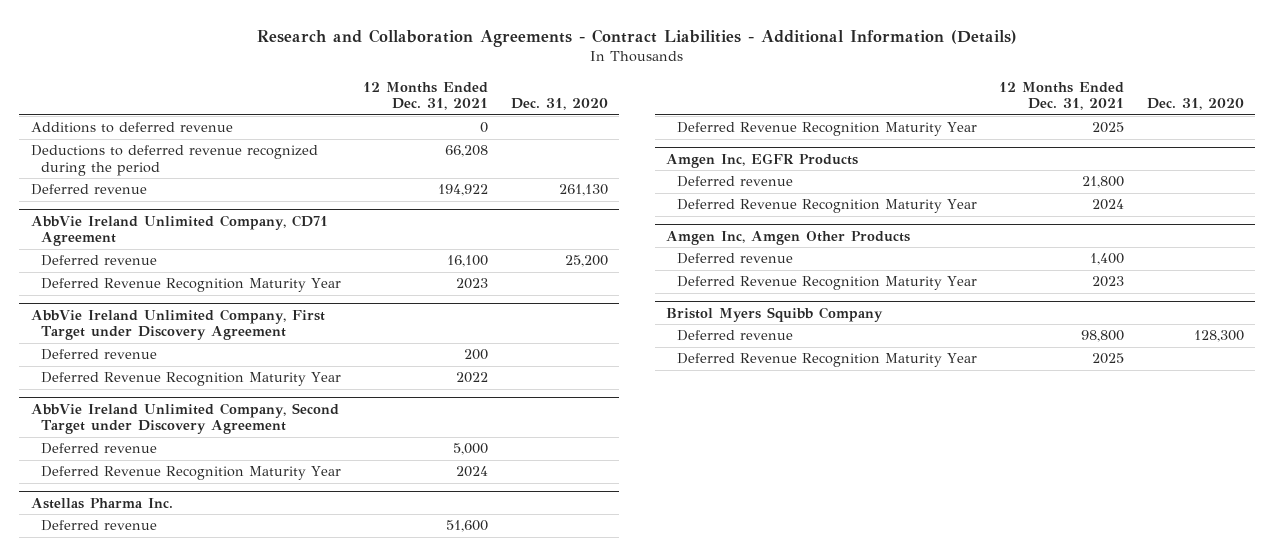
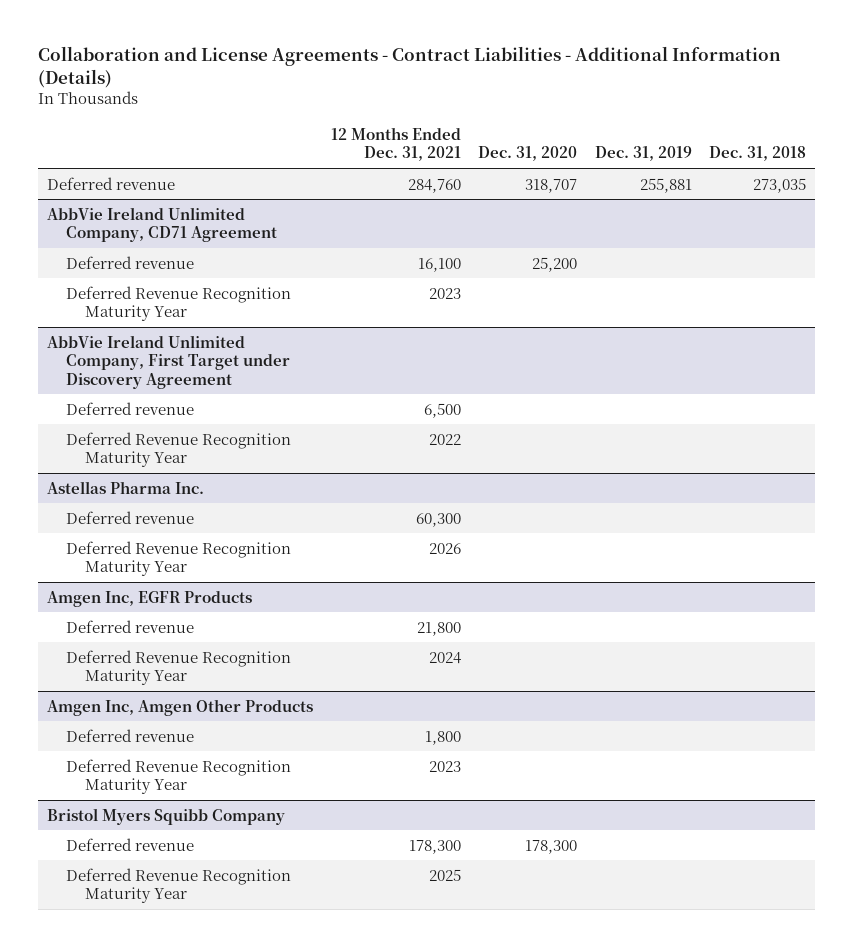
- Research and Collaboration Agreements - Contract Liabilities - Additional Information (Details)
+ Collaboration and License Agreements - Contract Liabilities - Additional Information (Details)
- | 12 Months Ended Dec. 31, 2021 | Dec. 31, 2020
+ | 12 Months Ended Dec. 31, 2021 | Dec. 31, 2020 | Dec. 31, 2019 | Dec. 31, 2018
- Additions to deferred revenue | 0 |
- Deductions to deferred revenue recognized during the period | 66,208 |
- Deferred revenue | 194,922 | 261,130
+ Deferred revenue | 284,760 | 318,707 | 255,881 | 273,035
@ AbbVie Ireland Unlimited Company, First Target under Discovery Agreement
- Deferred revenue | 200 |
+ Deferred revenue | 6,500 | | |
- AbbVie Ireland Unlimited Company, Second Target under Discovery Agreement
- Deferred revenue | 5,000 |
- Deferred Revenue Recognition Maturity Year | 2024 |
@ Astellas Pharma Inc.
- Deferred revenue | 51,600 |
- Deferred Revenue Recognition Maturity Year | 2025 |
+ Deferred revenue | 60,300 | | |
+ Deferred Revenue Recognition Maturity Year | 2026 | | |
@ Amgen Inc, Amgen Other Products
- Deferred revenue | 1,400 |
+ Deferred revenue | 1,800 | | |
@ Bristol Myers Squibb Company
- Deferred revenue | 98,800 | 128,300
+ Deferred revenue | 178,300 | 178,300 | |

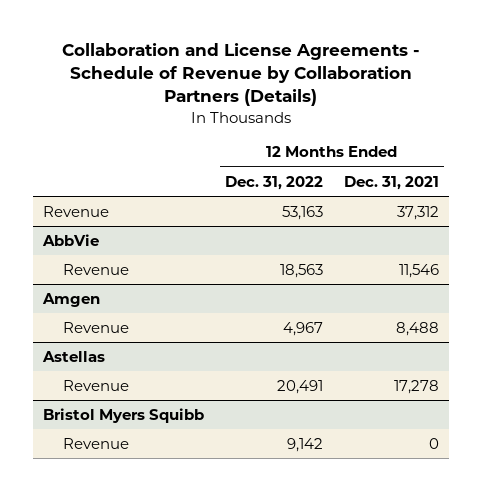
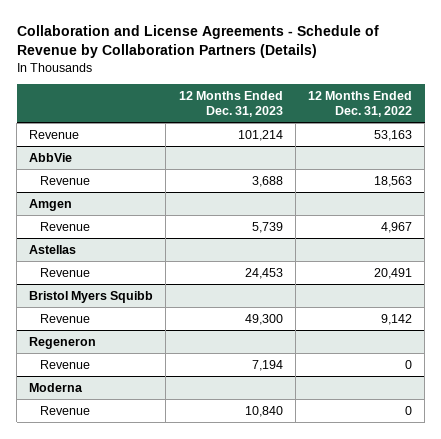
- | 12 Months Ended Dec. 31, 2022 | 12 Months Ended Dec. 31, 2021
+ | 12 Months Ended Dec. 31, 2023 | 12 Months Ended Dec. 31, 2022
+ Regeneron
+ Revenue | 7,194 | 0
+ Moderna
+ Revenue | 10,840 | 0

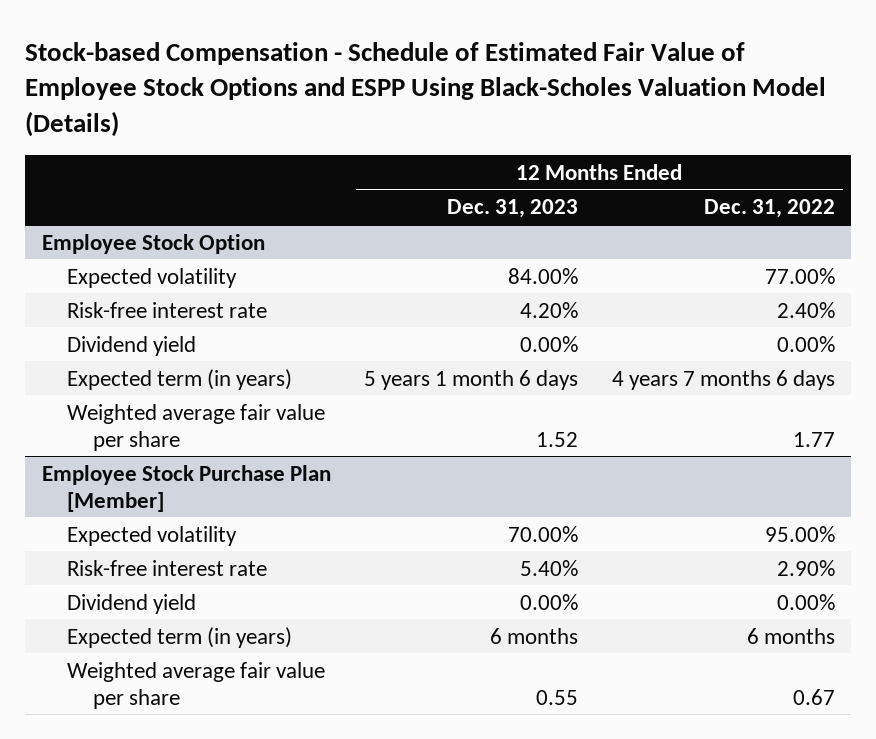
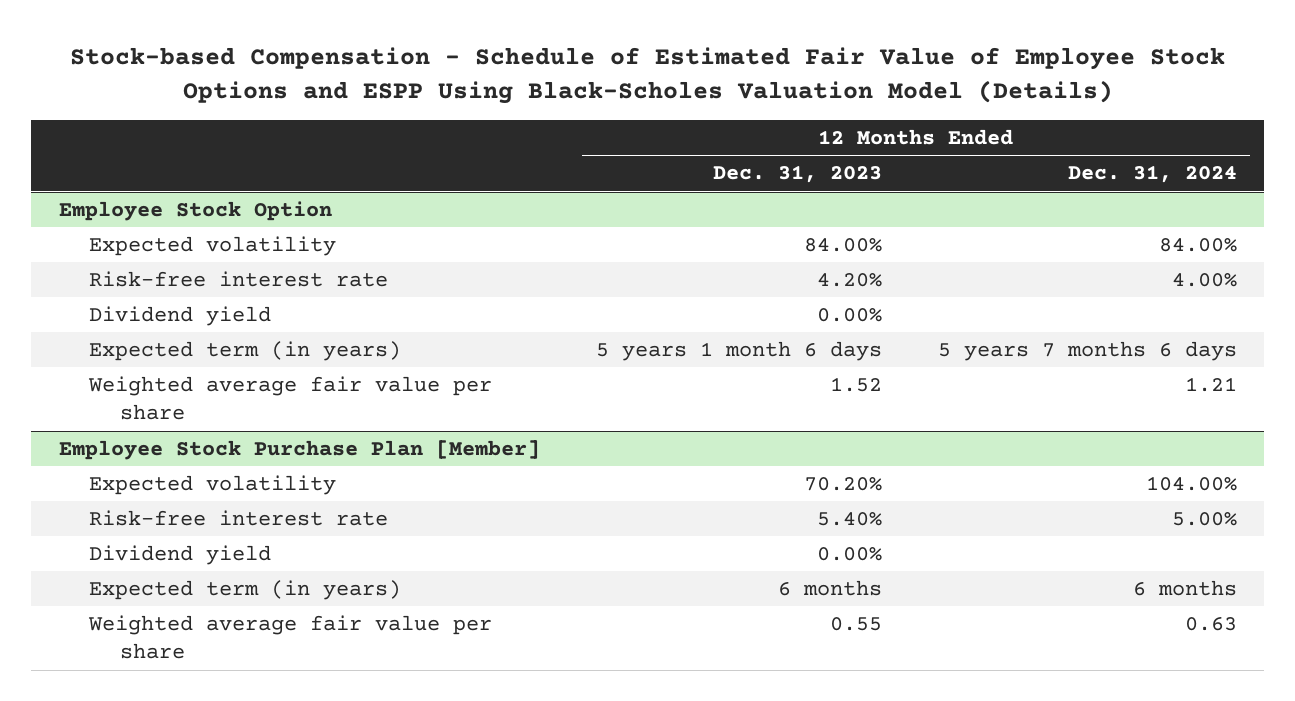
- | 12 Months Ended Dec. 31, 2023 | 12 Months Ended Dec. 31, 2022
+ | 12 Months Ended Dec. 31, 2023 | 12 Months Ended Dec. 31, 2024
@ Employee Stock Purchase Plan [Member]
- Expected volatility | 70.00% | 95.00%
+ Expected volatility | 70.20% | 104.00%

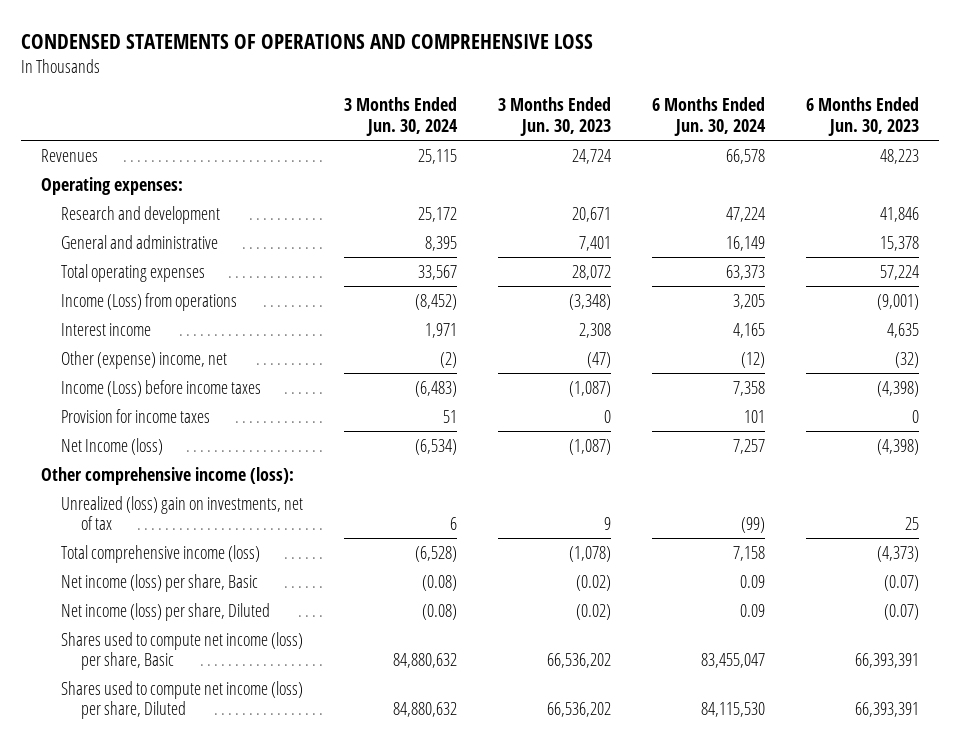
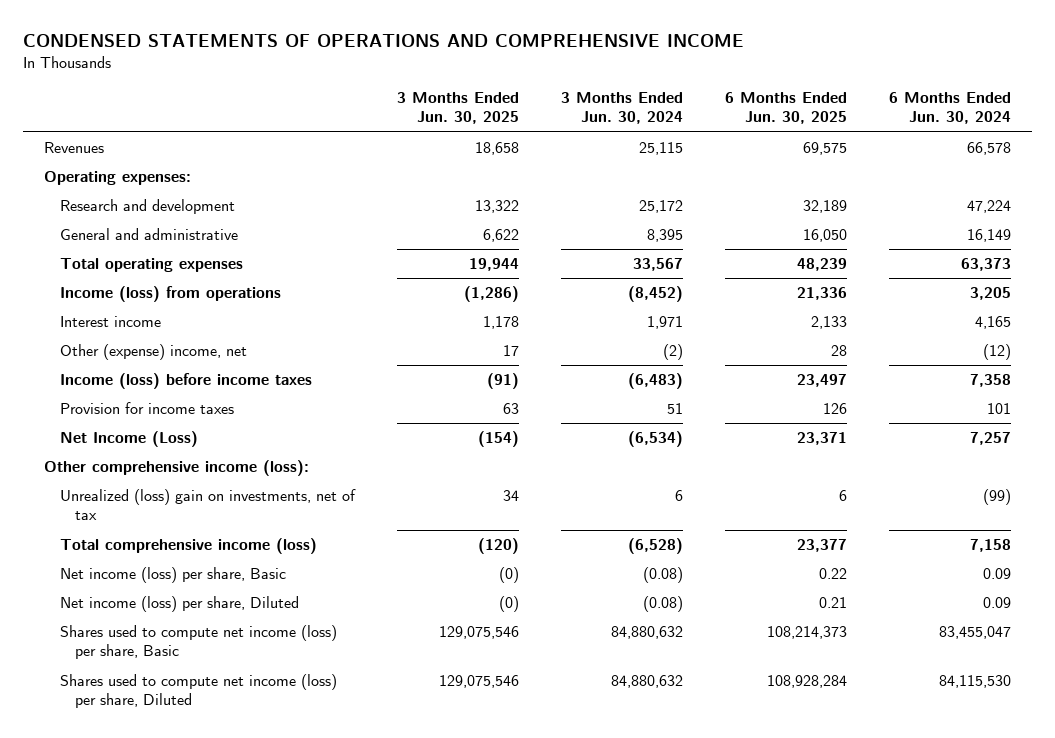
- CONDENSED STATEMENTS OF OPERATIONS AND COMPREHENSIVE LOSS
+ CONDENSED STATEMENTS OF OPERATIONS AND COMPREHENSIVE INCOME
- | 3 Months Ended Jun. 30, 2024 | 3 Months Ended Jun. 30, 2023 | 6 Months Ended Jun. 30, 2024 | 6 Months Ended Jun. 30, 2023
+ | 3 Months Ended Jun. 30, 2025 | 3 Months Ended Jun. 30, 2024 | 6 Months Ended Jun. 30, 2025 | 6 Months Ended Jun. 30, 2024
- Income (Loss) from operations | (8,452) | (3,348) | 3,205 | (9,001)
+ Income (loss) from operations | (1,286) | (8,452) | 21,336 | 3,205
- Income (Loss) before income taxes | (6,483) | (1,087) | 7,358 | (4,398)
+ Income (loss) before income taxes | (91) | (6,483) | 23,497 | 7,358
- Net Income (loss) | (6,534) | (1,087) | 7,257 | (4,398)
+ Net Income (Loss) | (154) | (6,534) | 23,371 | 7,257

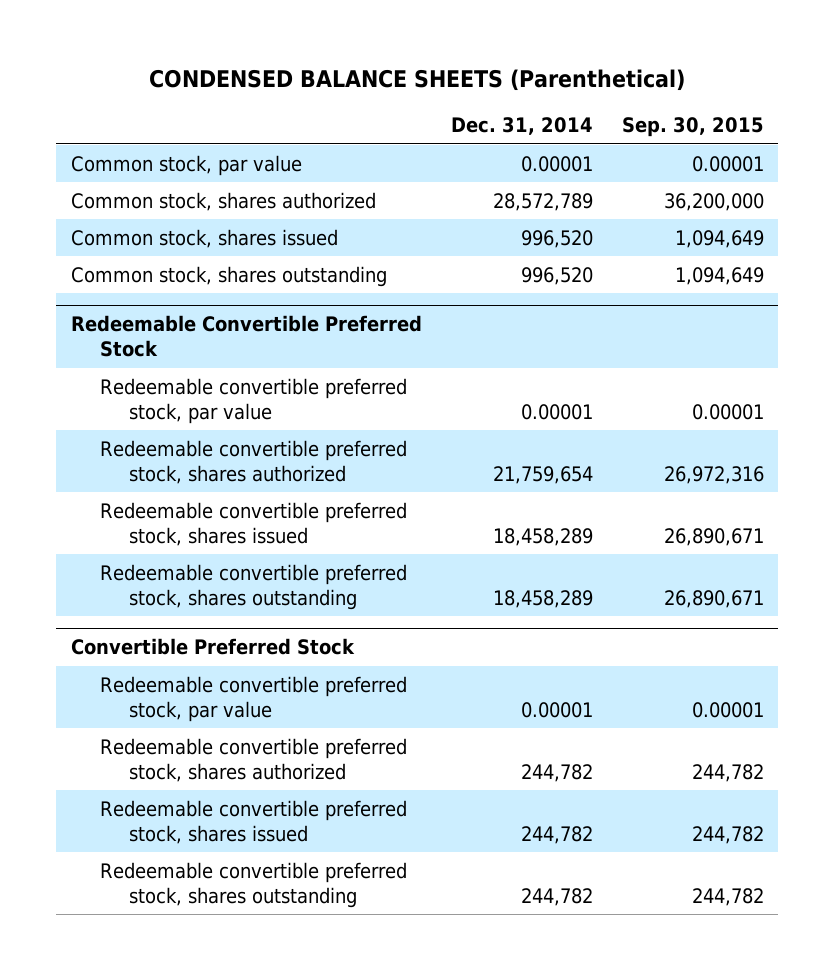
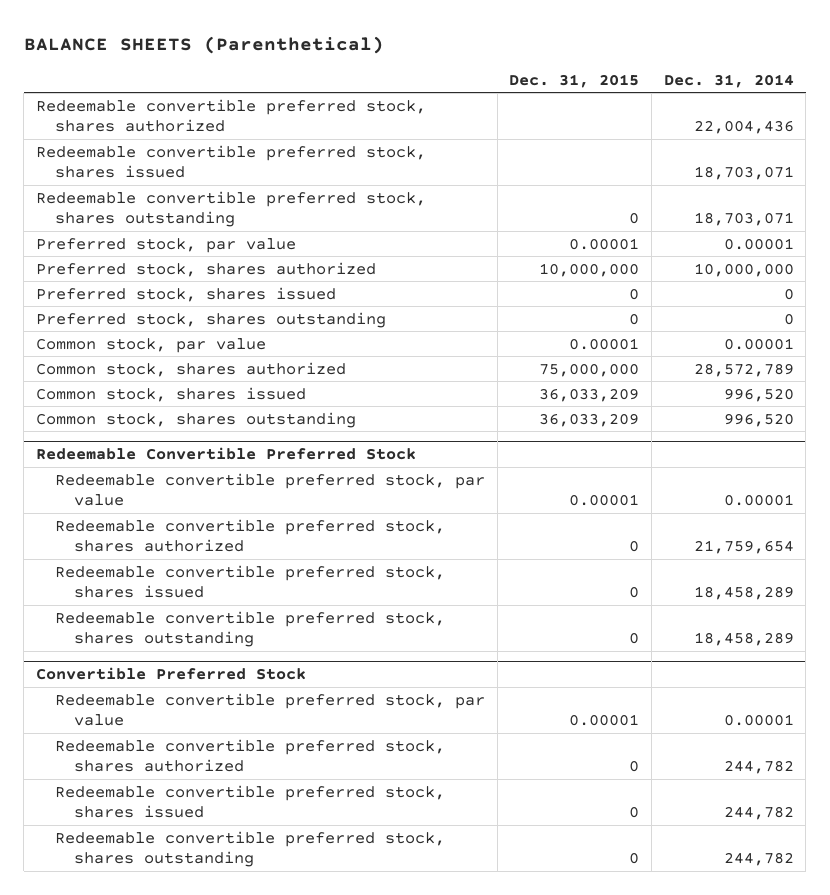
- CONDENSED BALANCE SHEETS (Parenthetical)
+ BALANCE SHEETS (Parenthetical)
- | Dec. 31, 2014 | Sep. 30, 2015
+ | Dec. 31, 2015 | Dec. 31, 2014
+ Redeemable convertible preferred stock, shares authorized | | 22,004,436
+ Redeemable convertible preferred stock, shares issued | | 18,703,071
+ Redeemable convertible preferred stock, shares outstanding | 0 | 18,703,071
+ Preferred stock, par value | 0.00001 | 0.00001
+ Preferred stock, shares authorized | 10,000,000 | 10,000,000
+ Preferred stock, shares issued | 0 | 0
+ Preferred stock, shares outstanding | 0 | 0

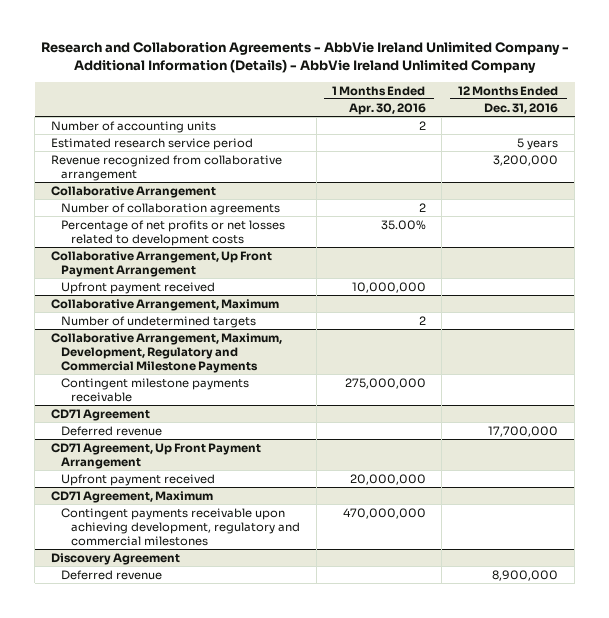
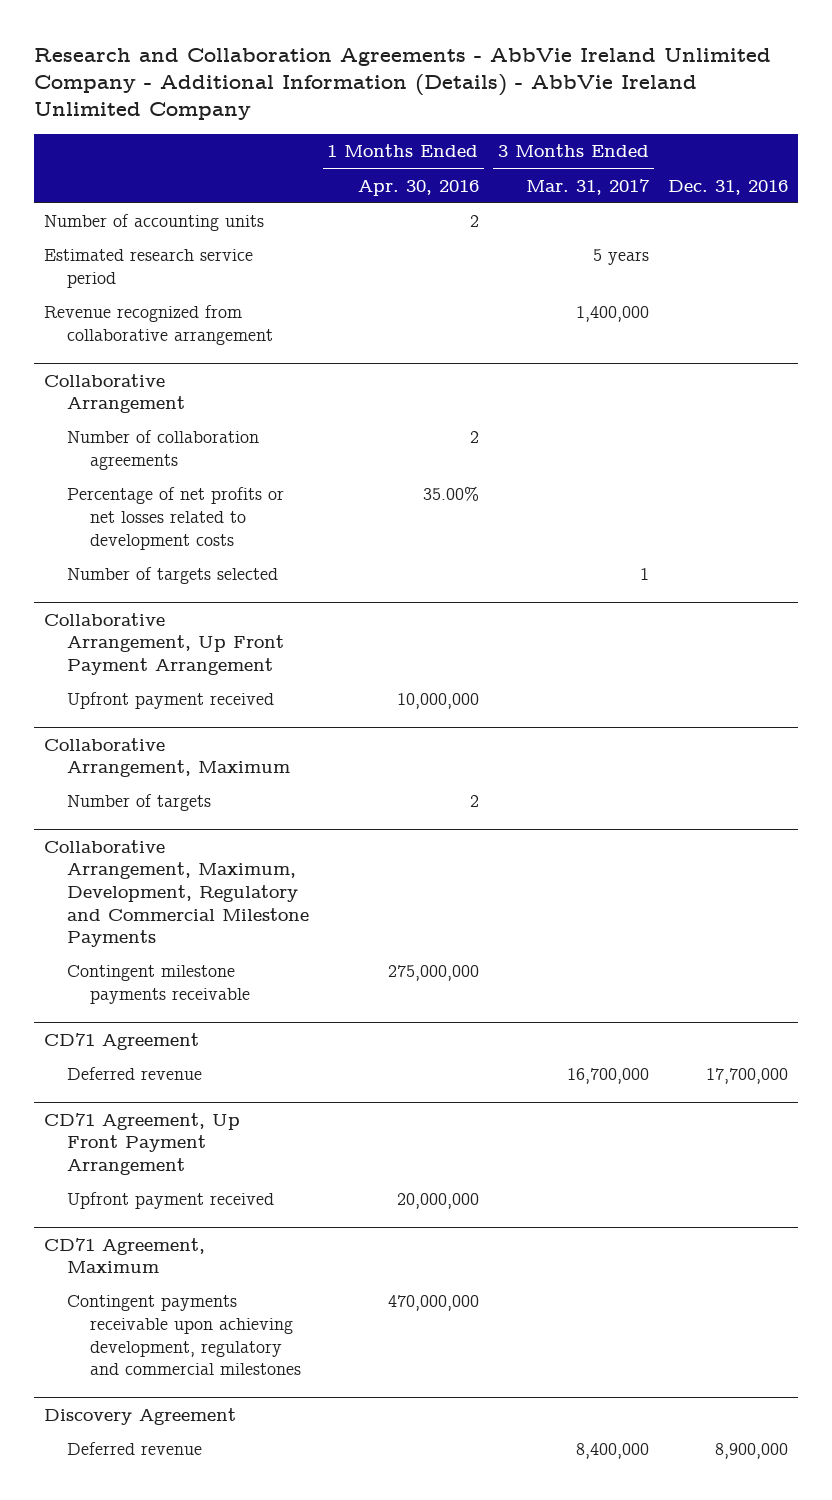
- | 1 Months Ended Apr. 30, 2016 | 12 Months Ended Dec. 31, 2016
+ | 1 Months Ended Apr. 30, 2016 | 3 Months Ended Mar. 31, 2017 | Dec. 31, 2016
@ Collaborative Arrangement
+ Number of targets selected | | 1 |
@ Collaborative Arrangement, Maximum
- Number of undetermined targets | 2 |
+ Number of targets | 2 | |

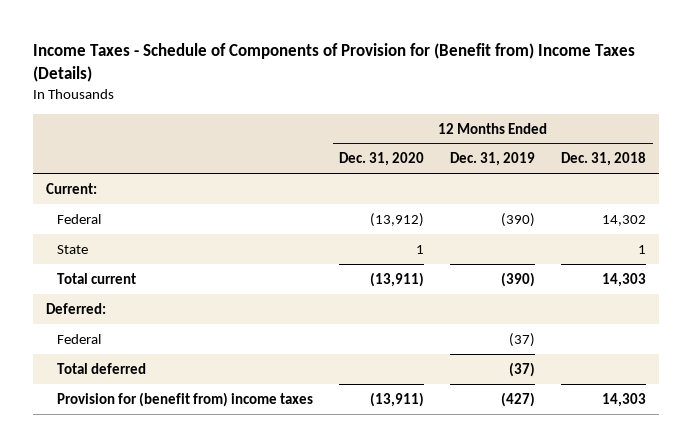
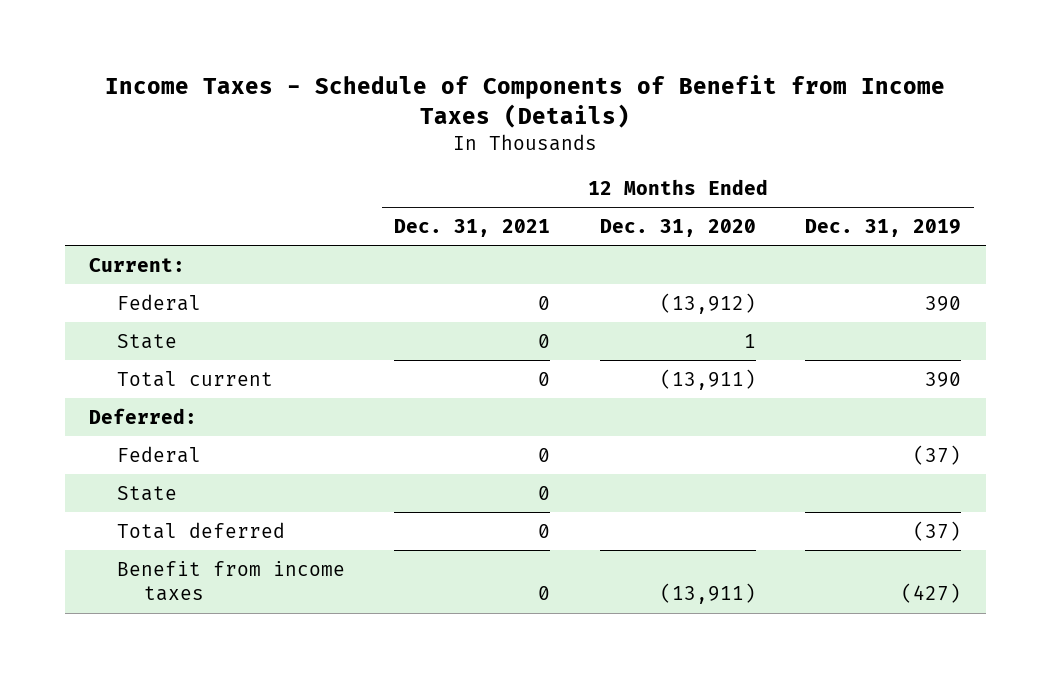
- Income Taxes - Schedule of Components of Provision for (Benefit from) Income Taxes (Details)
+ Income Taxes - Schedule of Components of Benefit from Income Taxes (Details)
- | 12 Months Ended Dec. 31, 2020 | 12 Months Ended Dec. 31, 2019 | 12 Months Ended Dec. 31, 2018
+ | 12 Months Ended Dec. 31, 2021 | 12 Months Ended Dec. 31, 2020 | 12 Months Ended Dec. 31, 2019
- Federal | (13,912) | (390) | 14,302
+ Federal | 0 | (13,912) | 390
- Total current | (13,911) | (390) | 14,303
+ Total current | 0 | (13,911) | 390
+ State | 0 | |
- Provision for (benefit from) income taxes | (13,911) | (427) | 14,303
+ Benefit from income taxes | 0 | (13,911) | (427)

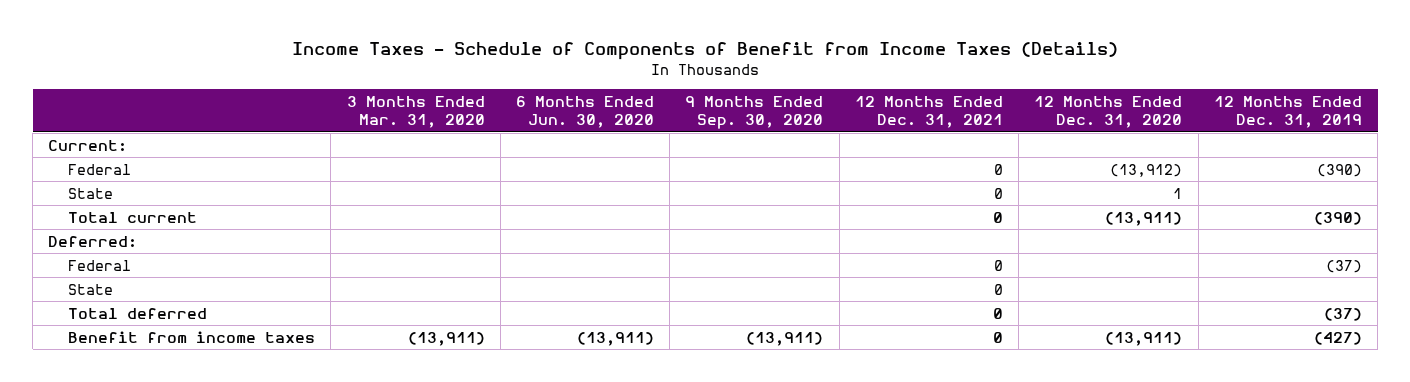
- | 12 Months Ended Dec. 31, 2021 | 12 Months Ended Dec. 31, 2020 | 12 Months Ended Dec. 31, 2019
+ | 3 Months Ended Mar. 31, 2020 | 6 Months Ended Jun. 30, 2020 | 9 Months Ended Sep. 30, 2020 | 12 Months Ended Dec. 31, 2021 | 12 Months Ended Dec. 31, 2020 | 12 Months Ended Dec. 31, 2019
- Federal | 0 | (13,912) | 390
+ Federal | | | | 0 | (13,912) | (390)
- Total current | 0 | (13,911) | 390
+ Total current | | | | 0 | (13,911) | (390)

